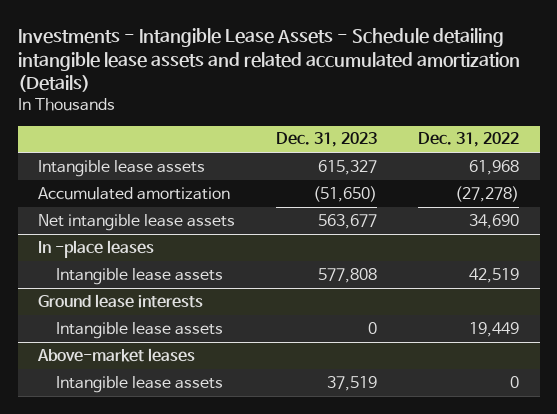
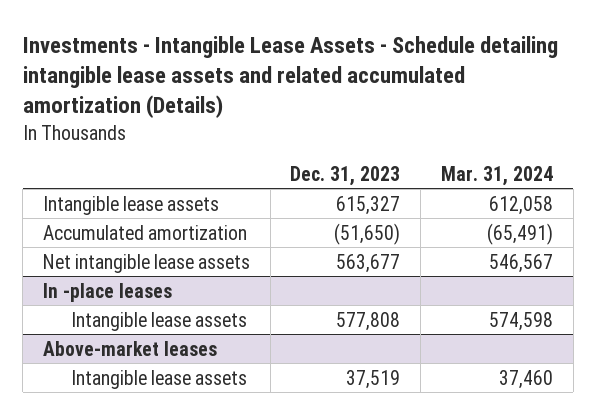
- | Dec. 31, 2023 | Dec. 31, 2022
+ | Dec. 31, 2023 | Mar. 31, 2024
- Ground lease interests
- Intangible lease assets | 0 | 19,449

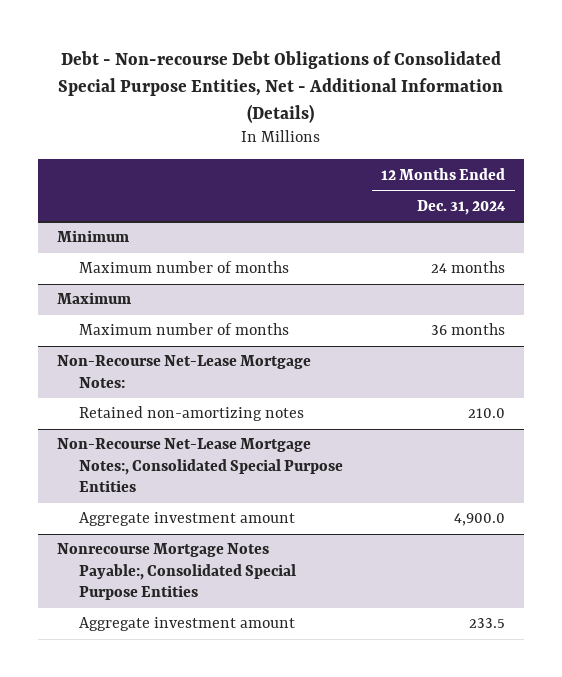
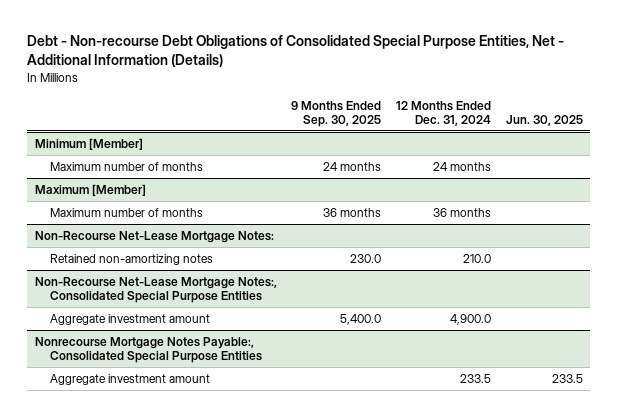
- | 12 Months Ended Dec. 31, 2024
+ | 9 Months Ended Sep. 30, 2025 | 12 Months Ended Dec. 31, 2024 | Jun. 30, 2025
- Minimum
+ Minimum [Member]
- Maximum
+ Maximum [Member]

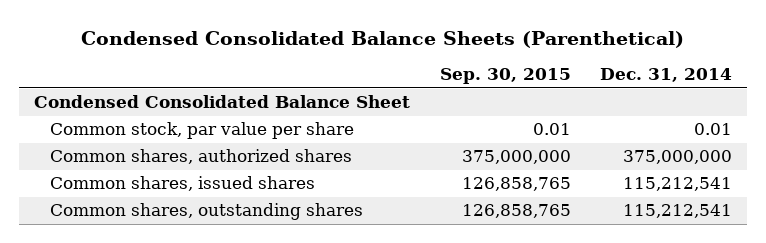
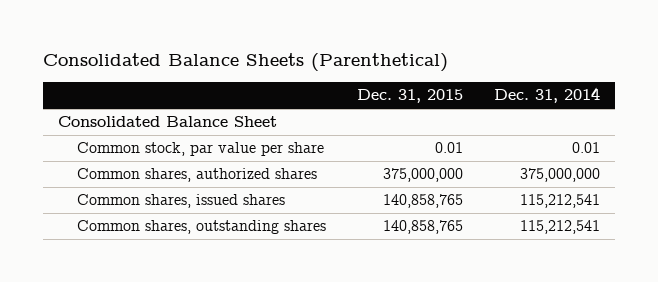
- Condensed Consolidated Balance Sheets (Parenthetical)
+ Consolidated Balance Sheets (Parenthetical)
- | Sep. 30, 2015 | Dec. 31, 2014
+ | Dec. 31, 2015 | Dec. 31, 2014
- Condensed Consolidated Balance Sheet
+ Consolidated Balance Sheet

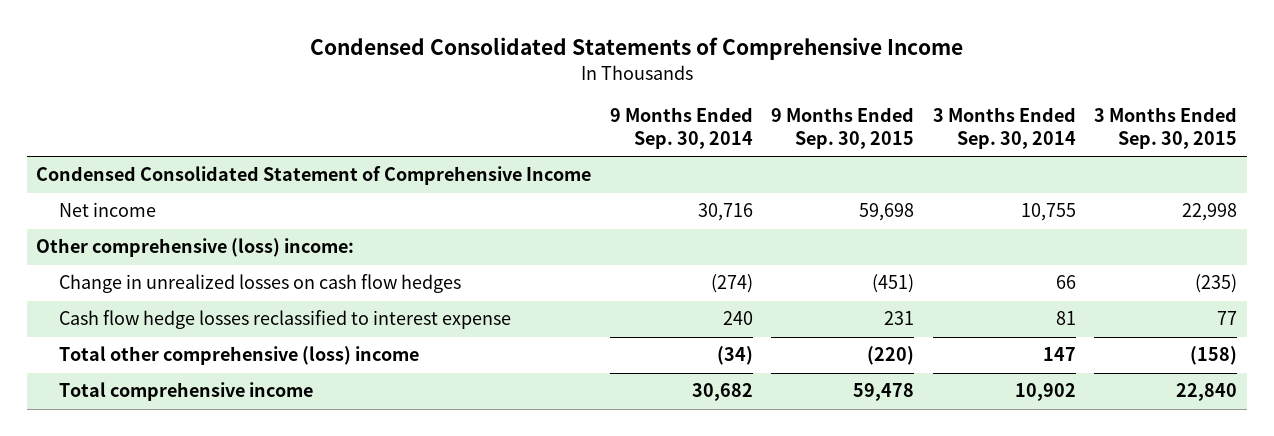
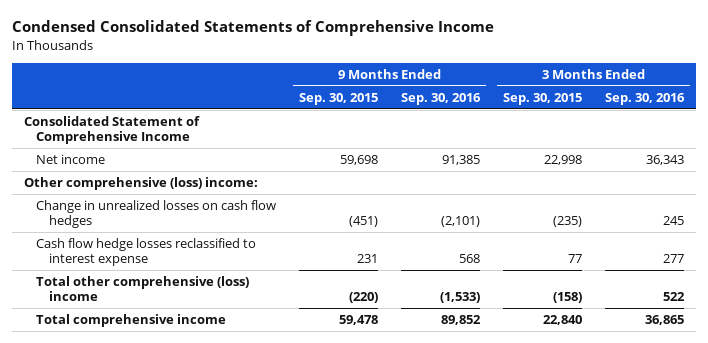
- | 9 Months Ended Sep. 30, 2014 | 9 Months Ended Sep. 30, 2015 | 3 Months Ended Sep. 30, 2014 | 3 Months Ended Sep. 30, 2015
+ | 9 Months Ended Sep. 30, 2015 | 9 Months Ended Sep. 30, 2016 | 3 Months Ended Sep. 30, 2015 | 3 Months Ended Sep. 30, 2016
- Condensed Consolidated Statement of Comprehensive Income
+ Consolidated Statement of Comprehensive Income

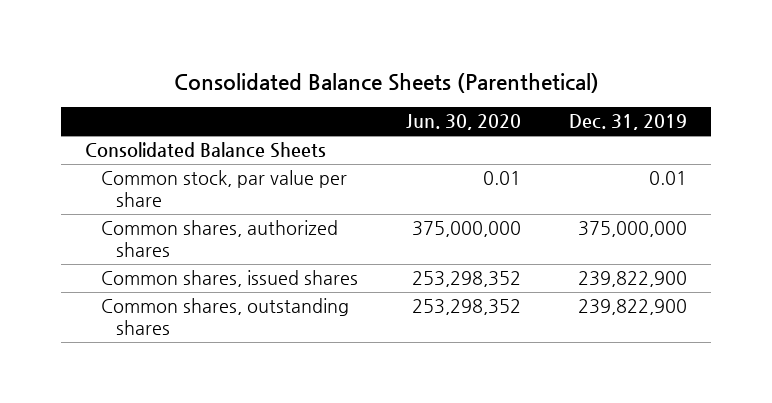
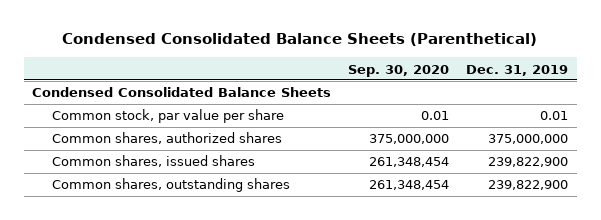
- Consolidated Balance Sheets (Parenthetical)
+ Condensed Consolidated Balance Sheets (Parenthetical)
- | Jun. 30, 2020 | Dec. 31, 2019
+ | Sep. 30, 2020 | Dec. 31, 2019
- Consolidated Balance Sheets
+ Condensed Consolidated Balance Sheets

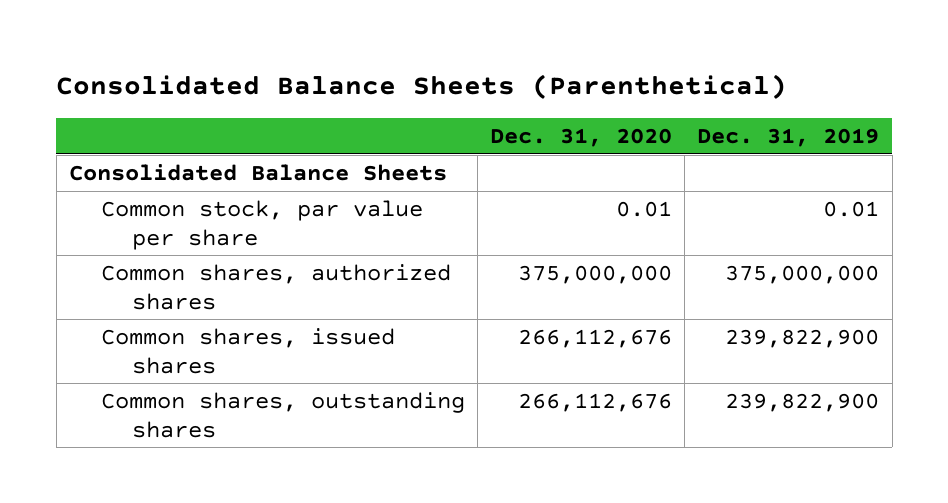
- Condensed Consolidated Balance Sheets (Parenthetical)
+ Consolidated Balance Sheets (Parenthetical)
- | Sep. 30, 2020 | Dec. 31, 2019
+ | Dec. 31, 2020 | Dec. 31, 2019
- Condensed Consolidated Balance Sheets
+ Consolidated Balance Sheets

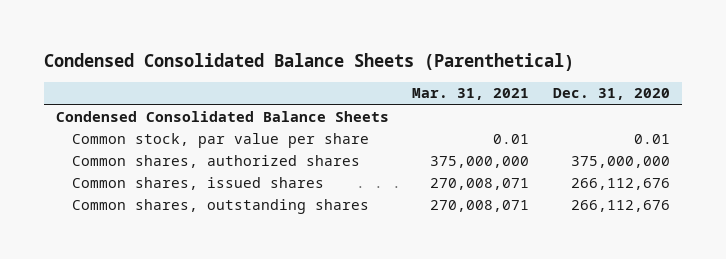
- Consolidated Balance Sheets (Parenthetical)
+ Condensed Consolidated Balance Sheets (Parenthetical)
- | Dec. 31, 2020 | Dec. 31, 2019
+ | Mar. 31, 2021 | Dec. 31, 2020
- Consolidated Balance Sheets
+ Condensed Consolidated Balance Sheets

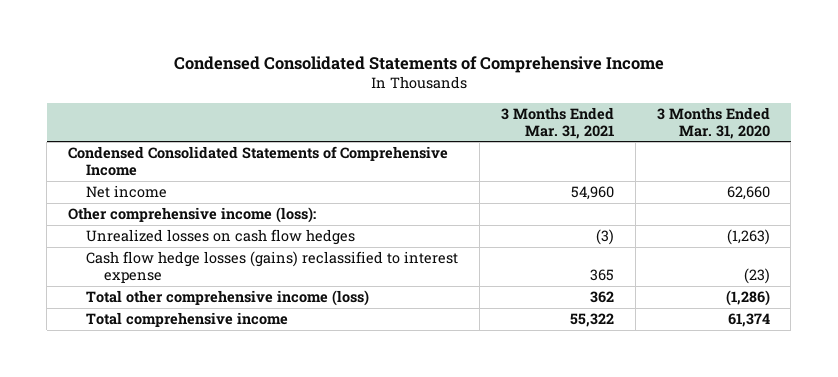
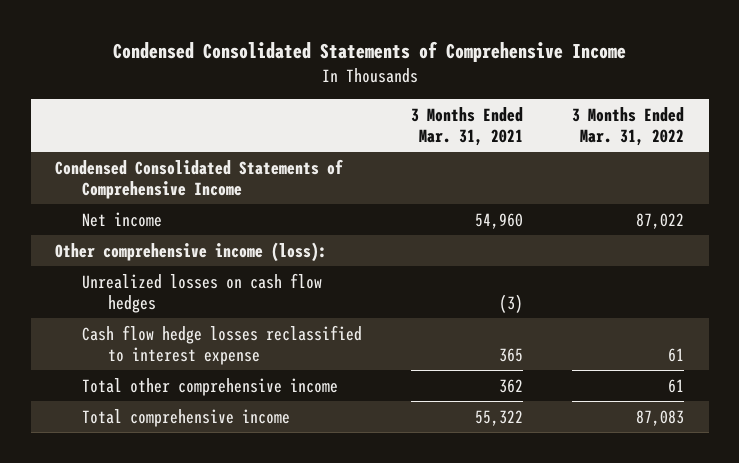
- | 3 Months Ended Mar. 31, 2021 | 3 Months Ended Mar. 31, 2020
+ | 3 Months Ended Mar. 31, 2021 | 3 Months Ended Mar. 31, 2022
- Cash flow hedge losses (gains) reclassified to interest expense | 365 | (23)
- Total other comprehensive income (loss) | 362 | (1,286)
+ Cash flow hedge losses reclassified to interest expense | 365 | 61
+ Total other comprehensive income | 362 | 61

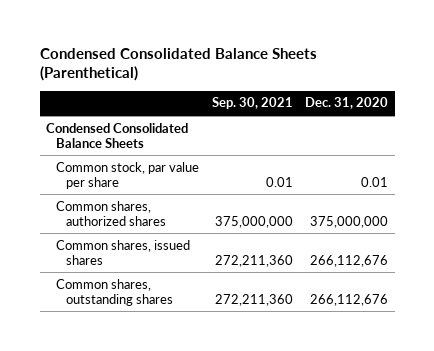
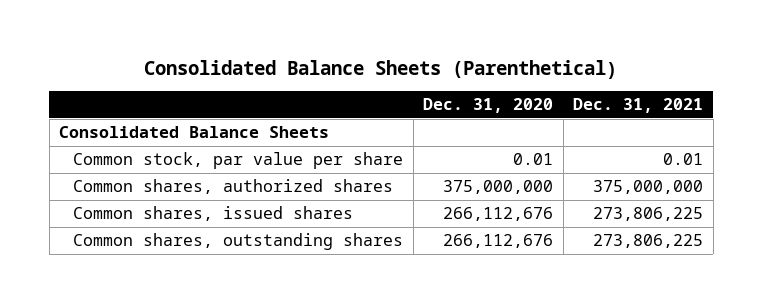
- Condensed Consolidated Balance Sheets (Parenthetical)
+ Consolidated Balance Sheets (Parenthetical)
- | Sep. 30, 2021 | Dec. 31, 2020
+ | Dec. 31, 2020 | Dec. 31, 2021
- Condensed Consolidated Balance Sheets
+ Consolidated Balance Sheets

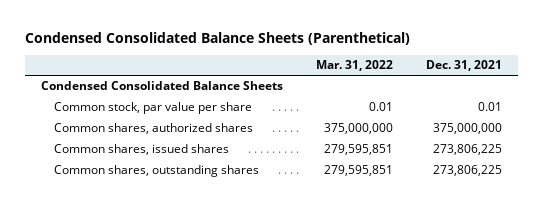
- Consolidated Balance Sheets (Parenthetical)
+ Condensed Consolidated Balance Sheets (Parenthetical)
- | Dec. 31, 2020 | Dec. 31, 2021
+ | Mar. 31, 2022 | Dec. 31, 2021
- Consolidated Balance Sheets
+ Condensed Consolidated Balance Sheets

